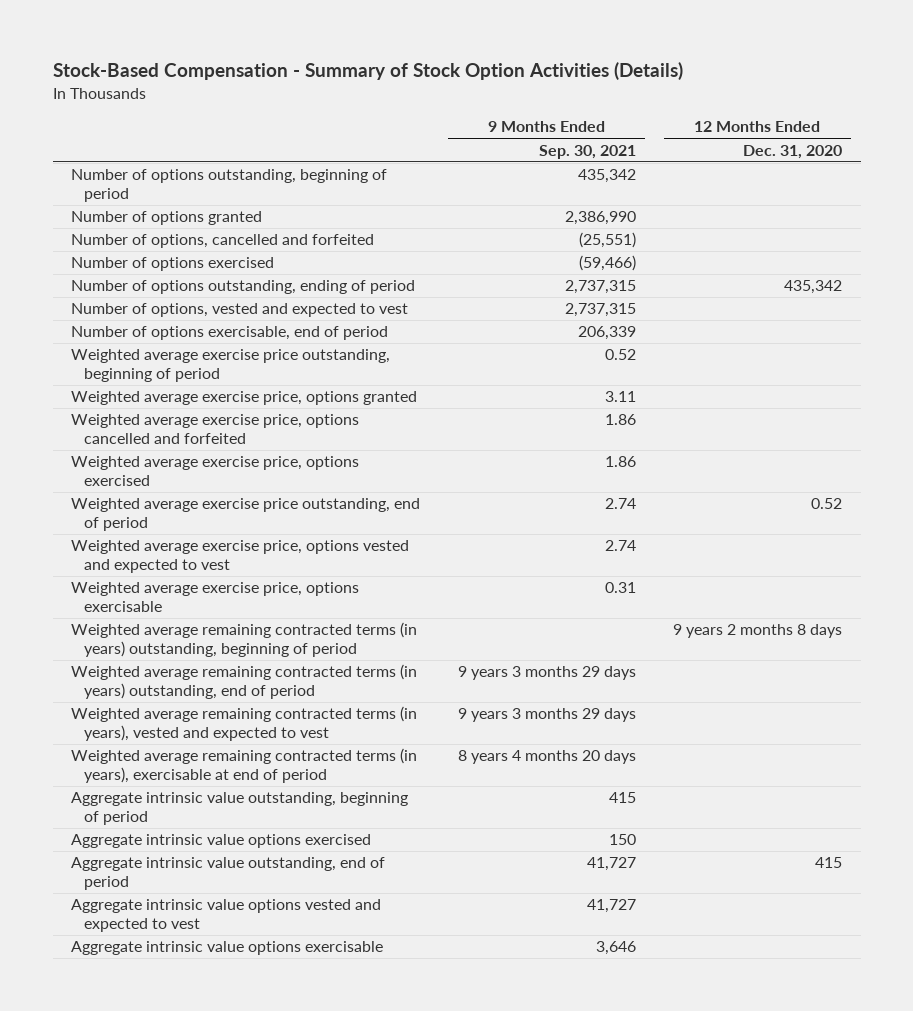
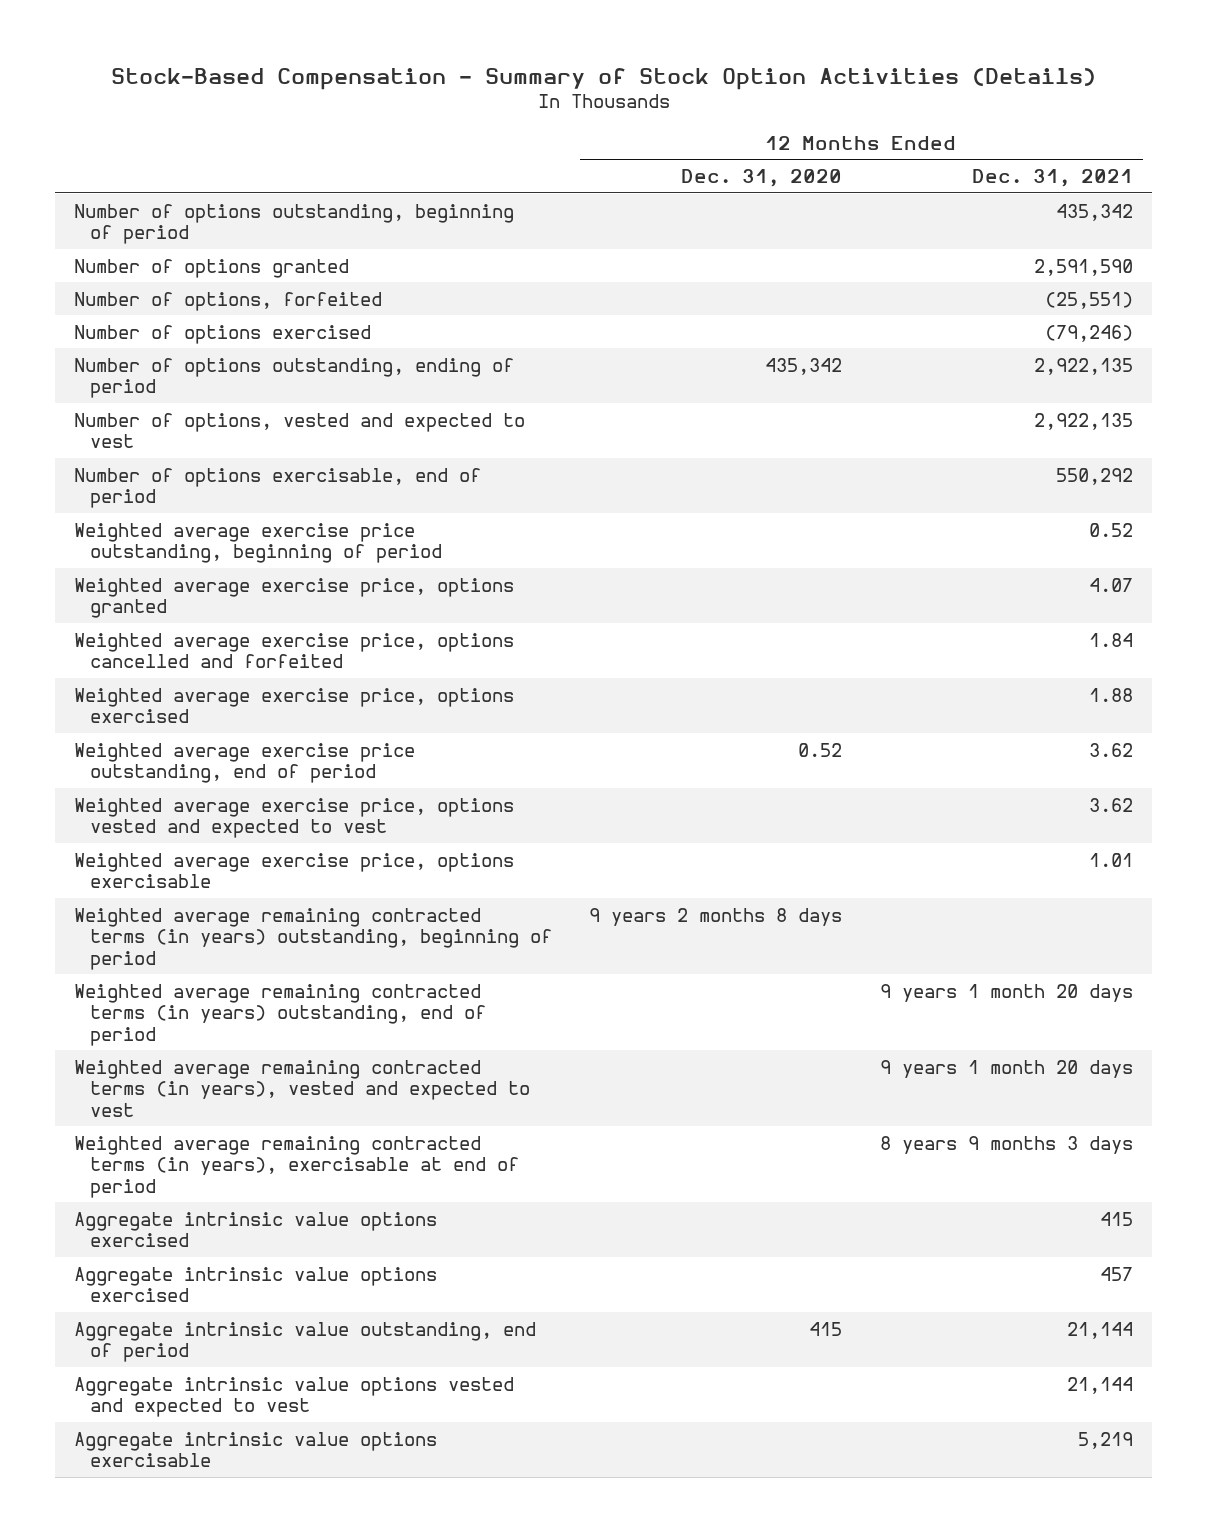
- | 9 Months Ended Sep. 30, 2021 | 12 Months Ended Dec. 31, 2020
+ | 12 Months Ended Dec. 31, 2020 | 12 Months Ended Dec. 31, 2021
- Number of options, cancelled and forfeited | (25,551) |
+ Number of options, forfeited | | (25,551)
- Aggregate intrinsic value outstanding, beginning of period | 415 |
+ Aggregate intrinsic value options exercised | | 457

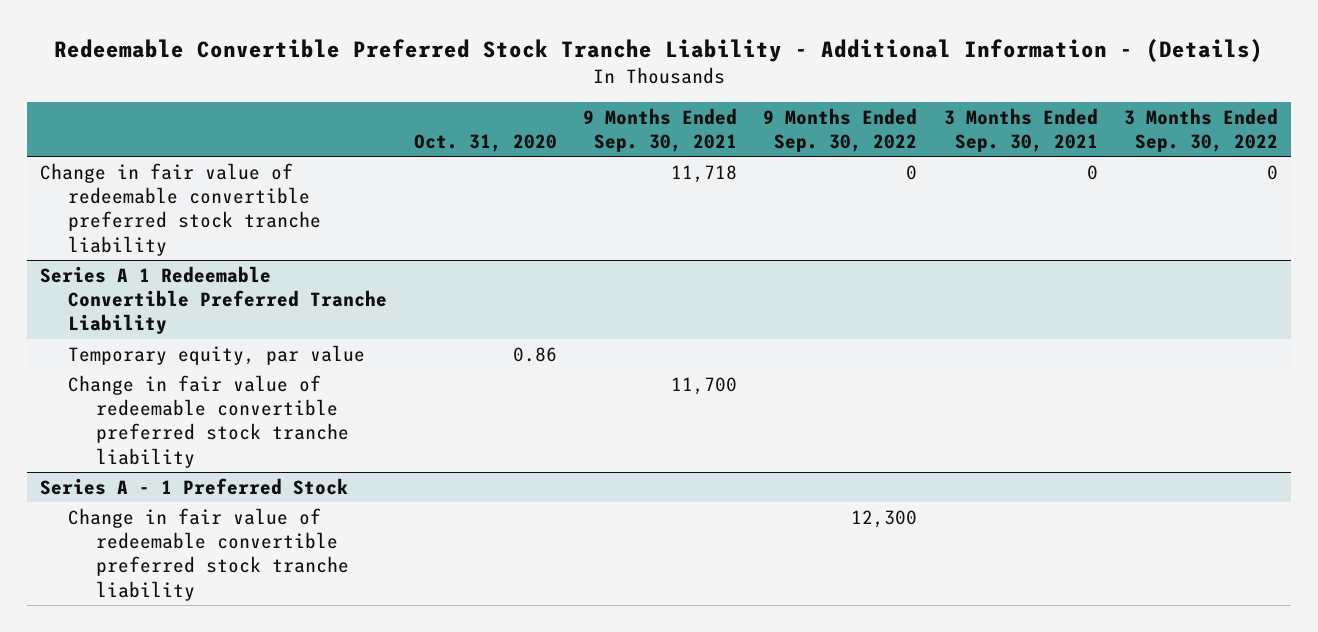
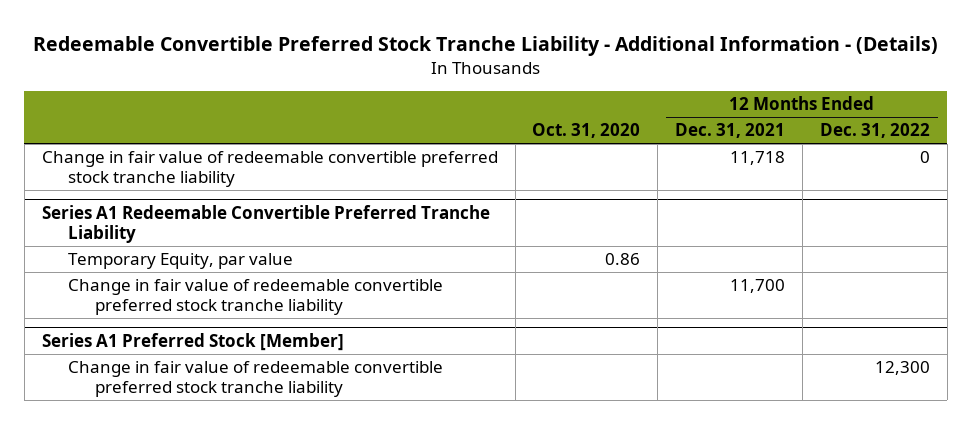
- | Oct. 31, 2020 | 9 Months Ended Sep. 30, 2021 | 9 Months Ended Sep. 30, 2022 | 3 Months Ended Sep. 30, 2021 | 3 Months Ended Sep. 30, 2022
+ | Oct. 31, 2020 | 12 Months Ended Dec. 31, 2021 | 12 Months Ended Dec. 31, 2022
- Series A 1 Redeemable Convertible Preferred Tranche Liability
- Temporary equity, par value | 0.86 | | | |
+ Series A1 Redeemable Convertible Preferred Tranche Liability
+ Temporary Equity, par value | 0.86 | |
- Series A - 1 Preferred Stock
+ Series A1 Preferred Stock [Member]

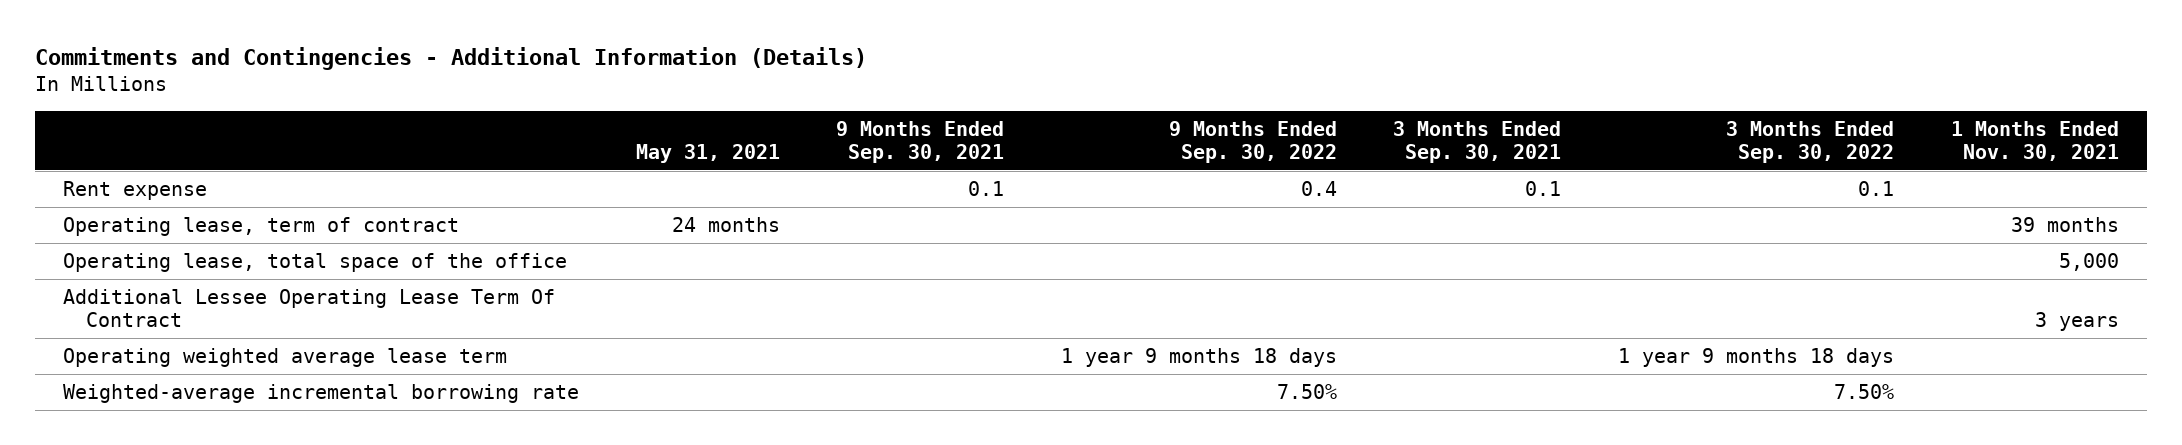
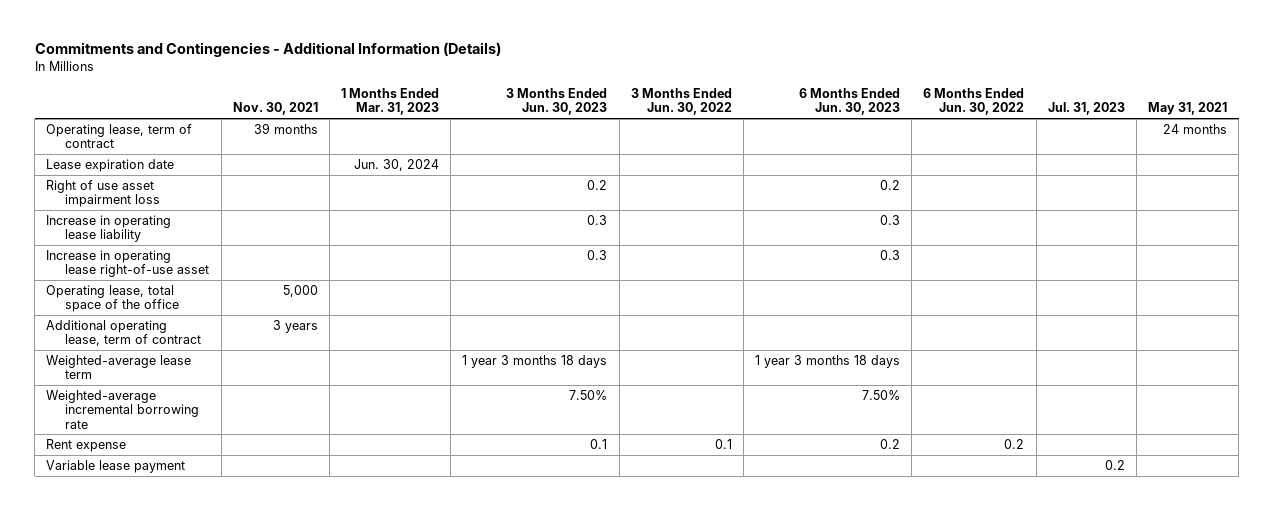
- | May 31, 2021 | 9 Months Ended Sep. 30, 2021 | 9 Months Ended Sep. 30, 2022 | 3 Months Ended Sep. 30, 2021 | 3 Months Ended Sep. 30, 2022 | 1 Months Ended Nov. 30, 2021
+ | Nov. 30, 2021 | 1 Months Ended Mar. 31, 2023 | 3 Months Ended Jun. 30, 2023 | 3 Months Ended Jun. 30, 2022 | 6 Months Ended Jun. 30, 2023 | 6 Months Ended Jun. 30, 2022 | Jul. 31, 2023 | May 31, 2021
+ Lease expiration date | | Jun. 30, 2024 | | | | | |
+ Right of use asset impairment loss | | | 0.2 | | 0.2 | | |
+ Increase in operating lease liability | | | 0.3 | | 0.3 | | |
+ Increase in operating lease right-of-use asset | | | 0.3 | | 0.3 | | |
- Additional Lessee Operating Lease Term Of Contract | | | | | | 3 years
- Operating weighted average lease term | | | 1 year 9 months 18 days | | 1 year 9 months 18 days |
+ Additional operating lease, term of contract | 3 years | | | | | | |
+ Weighted-average lease term | | | 1 year 3 months 18 days | | 1 year 3 months 18 days | | |
moved down: Rent expense | | | 0.1 | 0.1 | 0.2 | 0.2 | |
+ Variable lease payment | | | | | | | 0.2 |

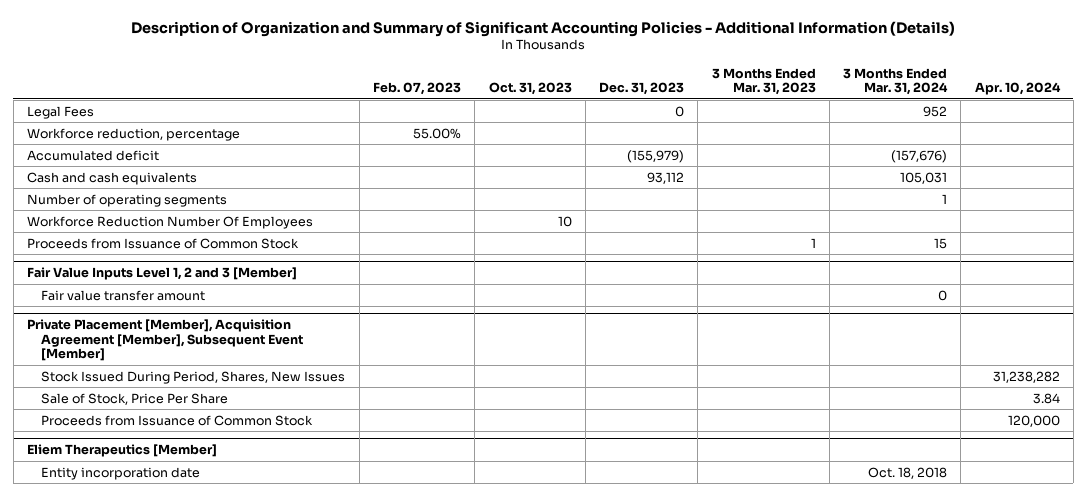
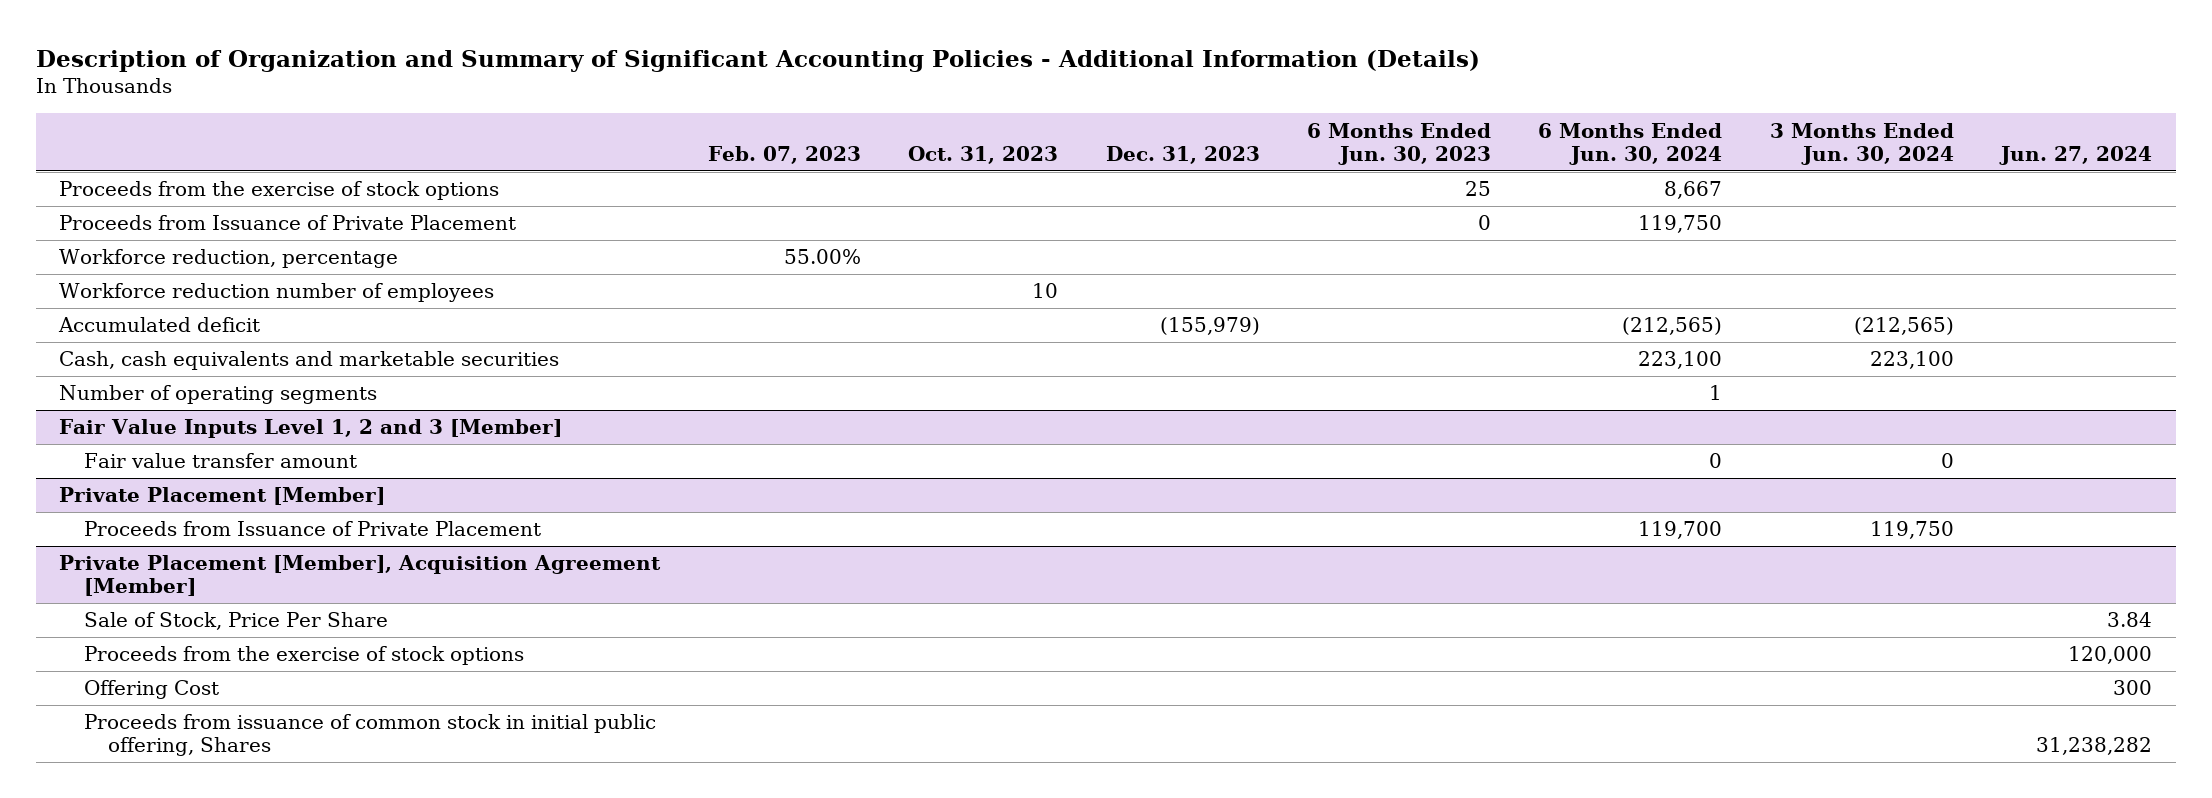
- | Feb. 07, 2023 | Oct. 31, 2023 | Dec. 31, 2023 | 3 Months Ended Mar. 31, 2023 | 3 Months Ended Mar. 31, 2024 | Apr. 10, 2024
+ | Feb. 07, 2023 | Oct. 31, 2023 | Dec. 31, 2023 | 6 Months Ended Jun. 30, 2023 | 6 Months Ended Jun. 30, 2024 | 3 Months Ended Jun. 30, 2024 | Jun. 27, 2024
- Legal Fees | | | 0 | | 952 |
+ Proceeds from the exercise of stock options | | | | 25 | 8,667 | |
+ Proceeds from Issuance of Private Placement | | | | 0 | 119,750 | |
+ Workforce reduction number of employees | | 10 | | | | |
- Cash and cash equivalents | | | 93,112 | | 105,031 |
+ Cash, cash equivalents and marketable securities | | | | | 223,100 | 223,100 |
- Workforce Reduction Number Of Employees | | 10 | | | |
- Proceeds from Issuance of Common Stock | | | | 1 | 15 |
- Private Placement [Member], Acquisition Agreement [Member], Subsequent Event [Member]
- Stock Issued During Period, Shares, New Issues | | | | | | 31,238,282
+ Private Placement [Member]
+ Proceeds from Issuance of Private Placement | | | | | 119,700 | 119,750 |
+ Private Placement [Member], Acquisition Agreement [Member]
- Proceeds from Issuance of Common Stock | | | | | | 120,000
- Eliem Therapeutics [Member]
- Entity incorporation date | | | | | Oct. 18, 2018 |
+ Proceeds from the exercise of stock options | | | | | | | 120,000
+ Offering Cost | | | | | | | 300
+ Proceeds from issuance of common stock in initial public offering, Shares | | | | | | | 31,238,282

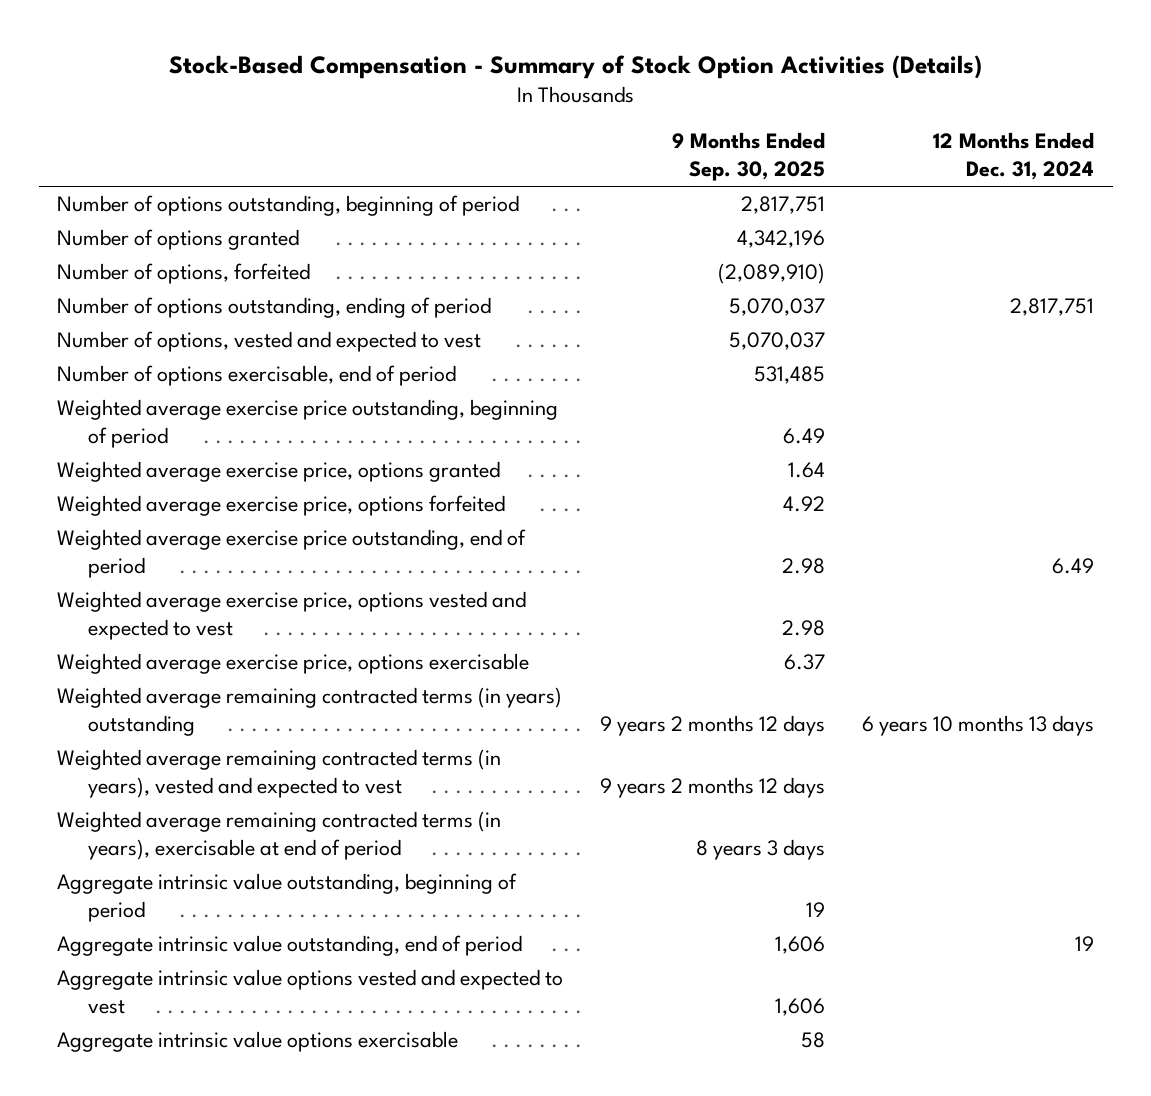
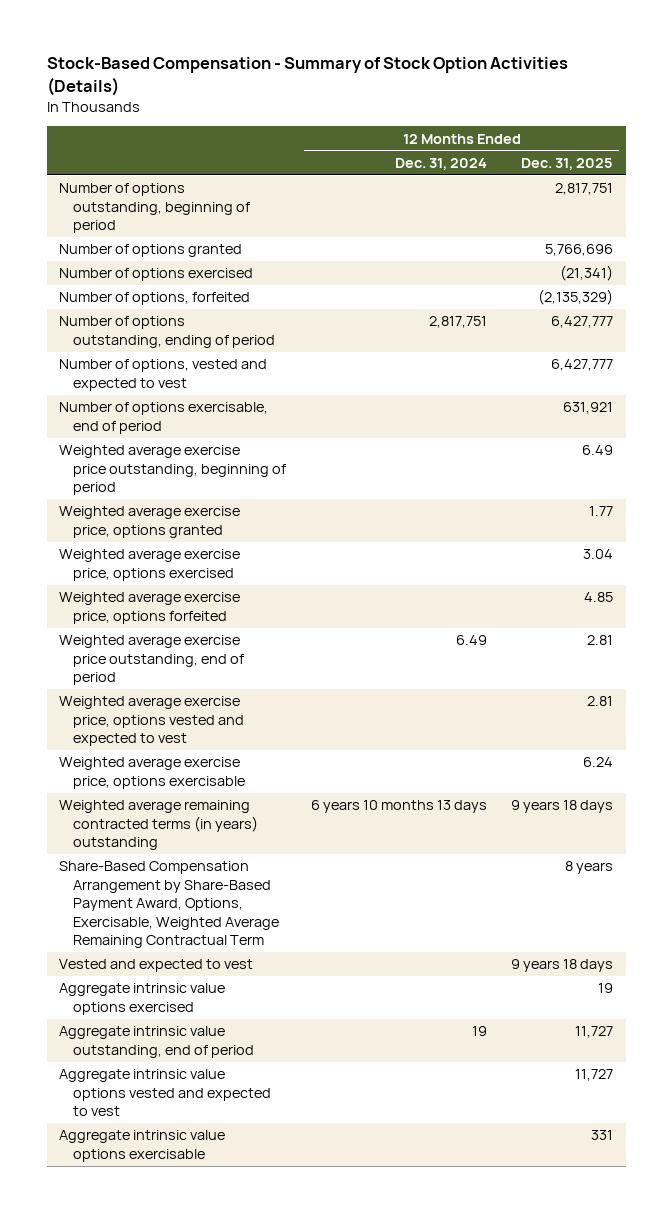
- | 9 Months Ended Sep. 30, 2025 | 12 Months Ended Dec. 31, 2024
+ | 12 Months Ended Dec. 31, 2024 | 12 Months Ended Dec. 31, 2025
+ Number of options exercised | | (21,341)
+ Weighted average exercise price, options exercised | | 3.04
- Weighted average remaining contracted terms (in years), vested and expected to vest | 9 years 2 months 12 days |
- Weighted average remaining contracted terms (in years), exercisable at end of period | 8 years 3 days |
- Aggregate intrinsic value outstanding, beginning of period | 19 |
+ Share-Based Compensation Arrangement by Share-Based Payment Award, Options, Exercisable, Weighted Average Remaining Contractual Term | | 8 years
+ Vested and expected to vest | | 9 years 18 days
+ Aggregate intrinsic value options exercised | | 19

